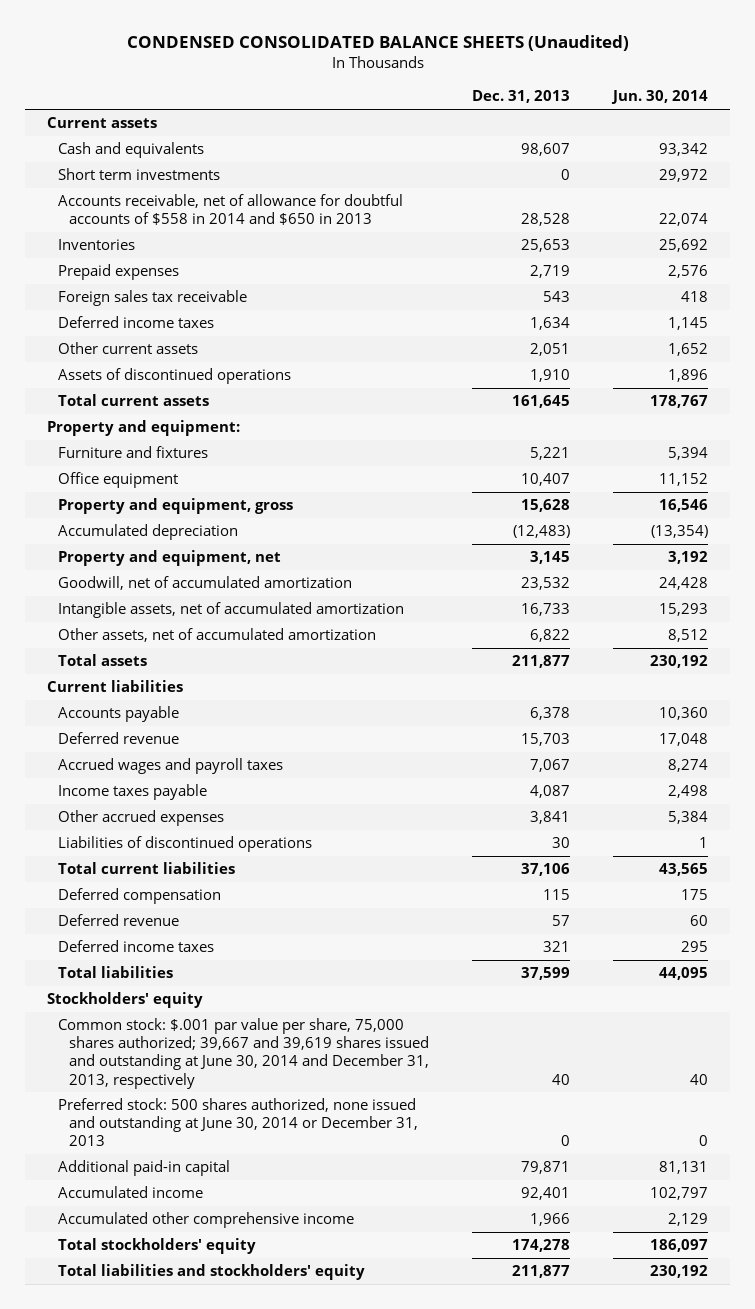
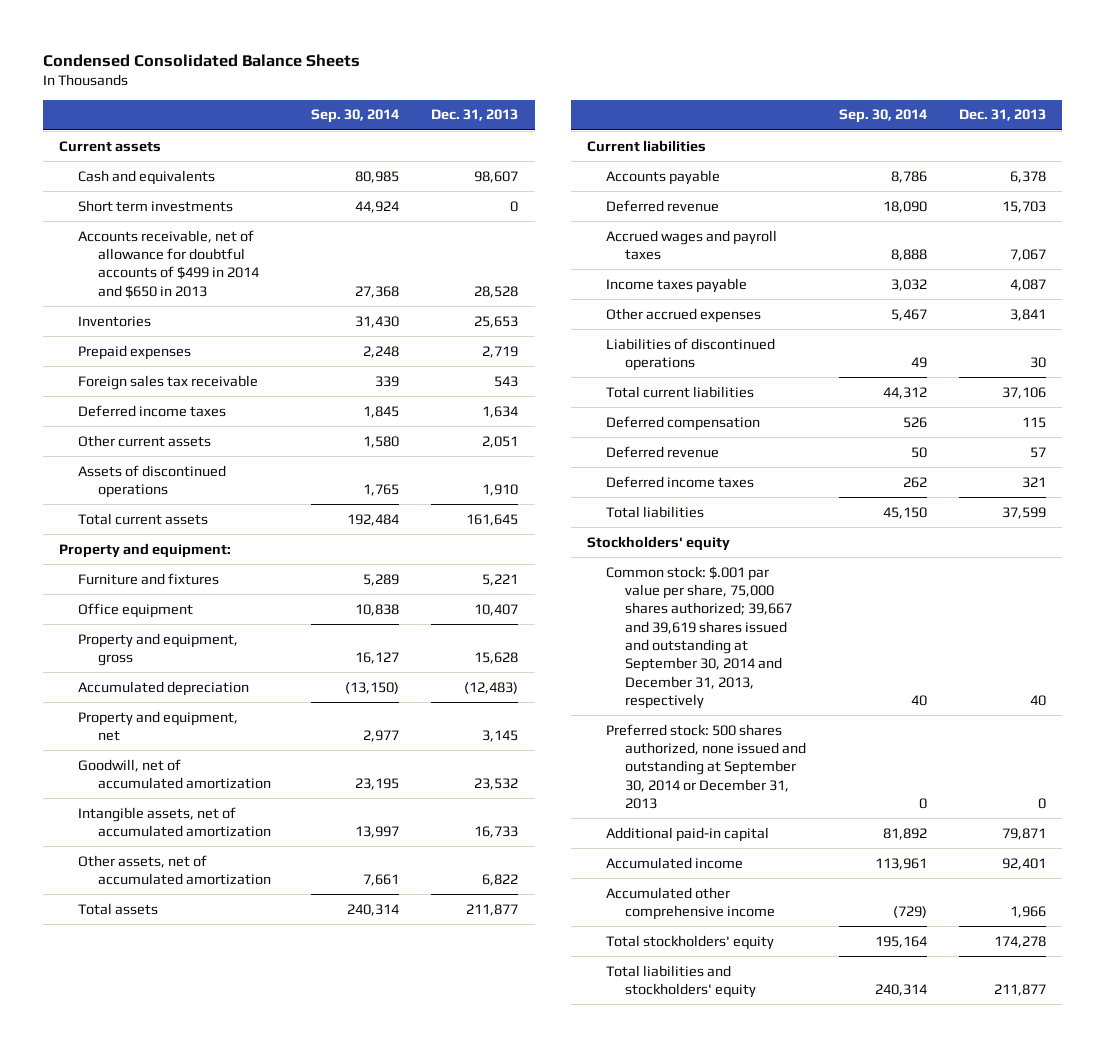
- CONDENSED CONSOLIDATED BALANCE SHEETS (Unaudited)
+ Condensed Consolidated Balance Sheets
- | Dec. 31, 2013 | Jun. 30, 2014
+ | Sep. 30, 2014 | Dec. 31, 2013
- Accounts receivable, net of allowance for doubtful accounts of $558 in 2014 and $650 in 2013 | 28,528 | 22,074
+ Accounts receivable, net of allowance for doubtful accounts of $499 in 2014 and $650 in 2013 | 27,368 | 28,528
- Common stock: $.001 par value per share, 75,000 shares authorized; 39,667 and 39,619 shares issued and outstanding at June 30, 2014 and December 31, 2013, respectively | 40 | 40
- Preferred stock: 500 shares authorized, none issued and outstanding at June 30, 2014 or December 31, 2013 | 0 | 0
+ Common stock: $.001 par value per share, 75,000 shares authorized; 39,667 and 39,619 shares issued and outstanding at September 30, 2014 and December 31, 2013, respectively | 40 | 40
+ Preferred stock: 500 shares authorized, none issued and outstanding at September 30, 2014 or December 31, 2013 | 0 | 0

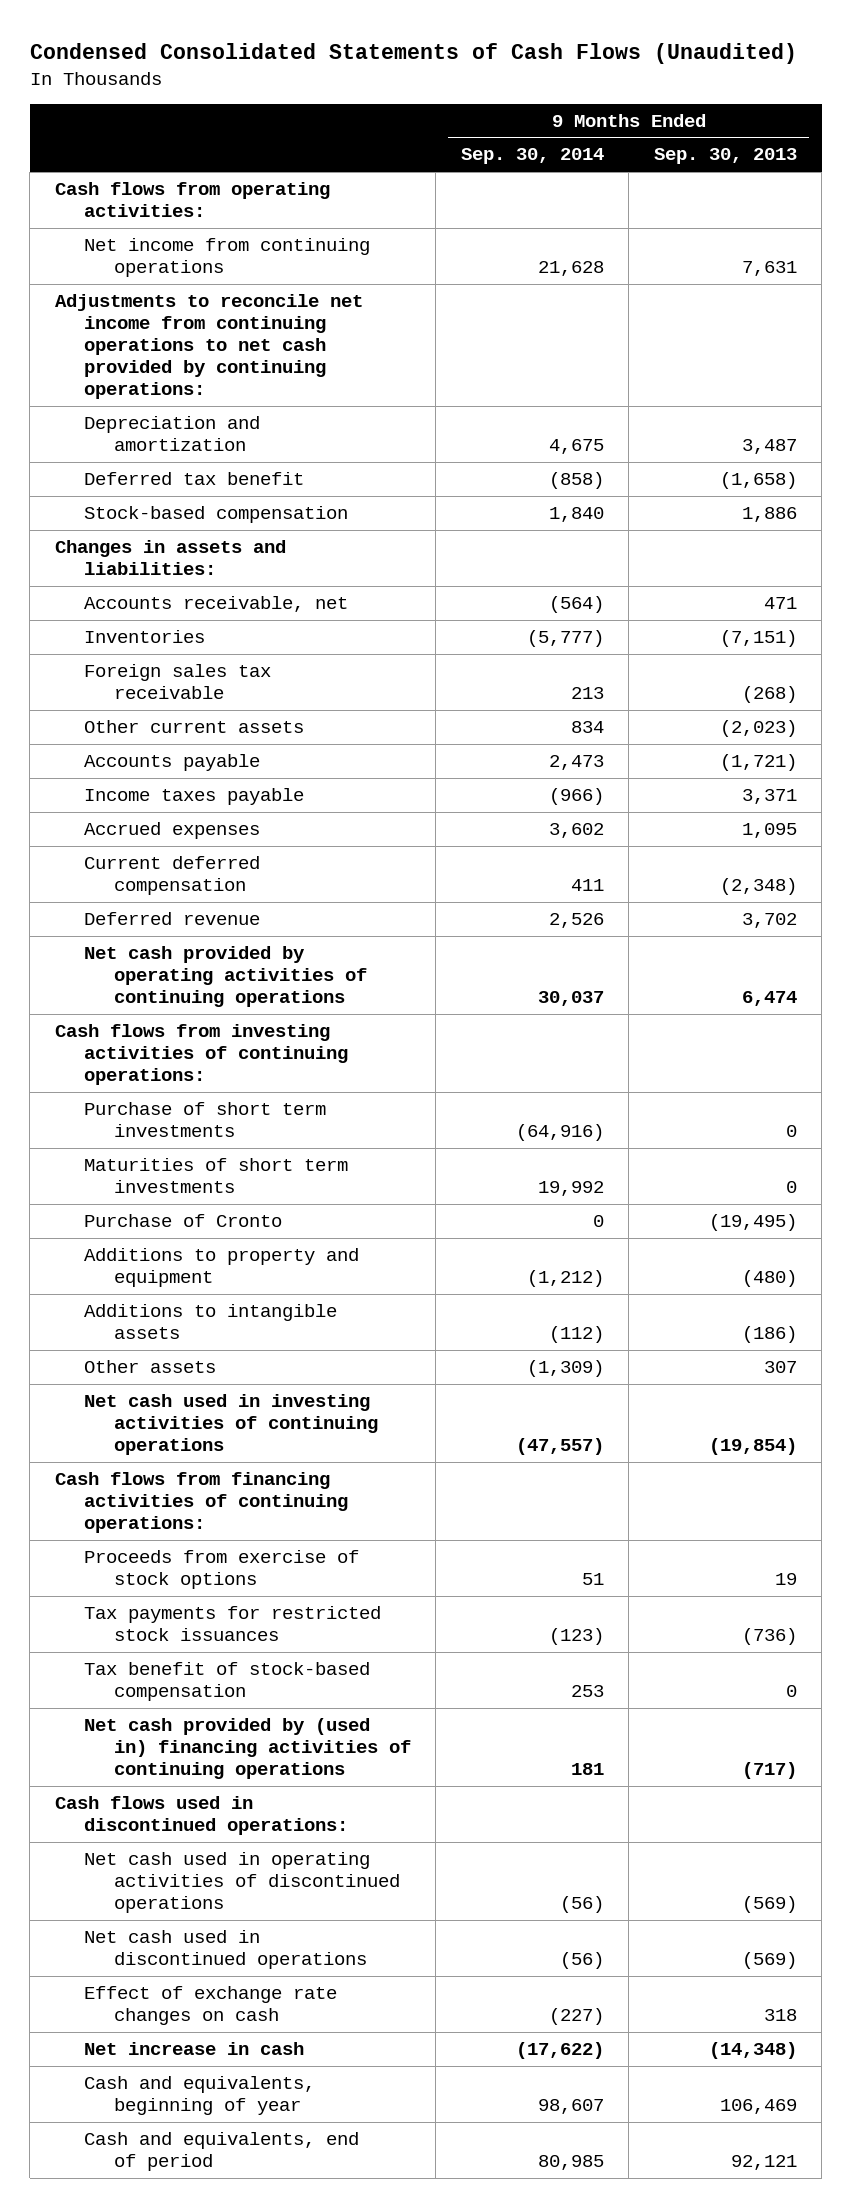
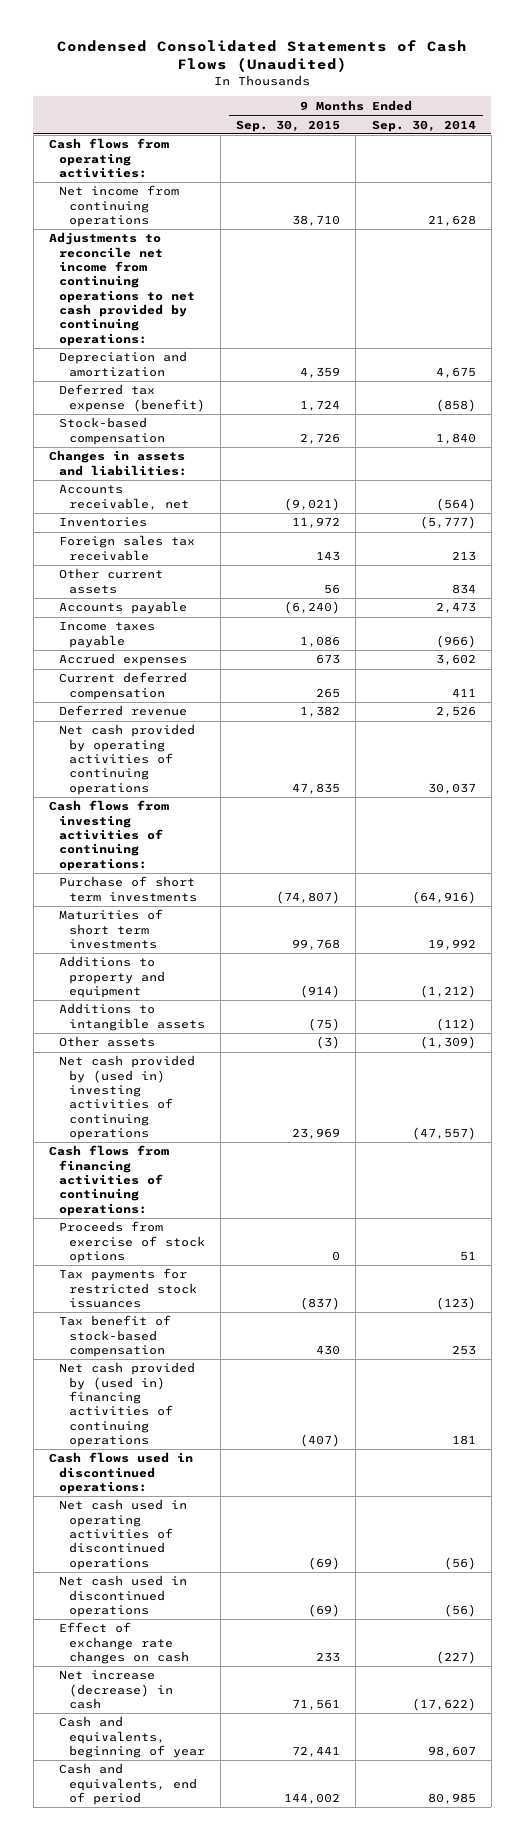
- | 9 Months Ended Sep. 30, 2014 | 9 Months Ended Sep. 30, 2013
+ | 9 Months Ended Sep. 30, 2015 | 9 Months Ended Sep. 30, 2014
- Deferred tax benefit | (858) | (1,658)
+ Deferred tax expense (benefit) | 1,724 | (858)
- Purchase of Cronto | 0 | (19,495)
- Net cash used in investing activities of continuing operations | (47,557) | (19,854)
+ Net cash provided by (used in) investing activities of continuing operations | 23,969 | (47,557)
- Net increase in cash | (17,622) | (14,348)
+ Net increase (decrease) in cash | 71,561 | (17,622)

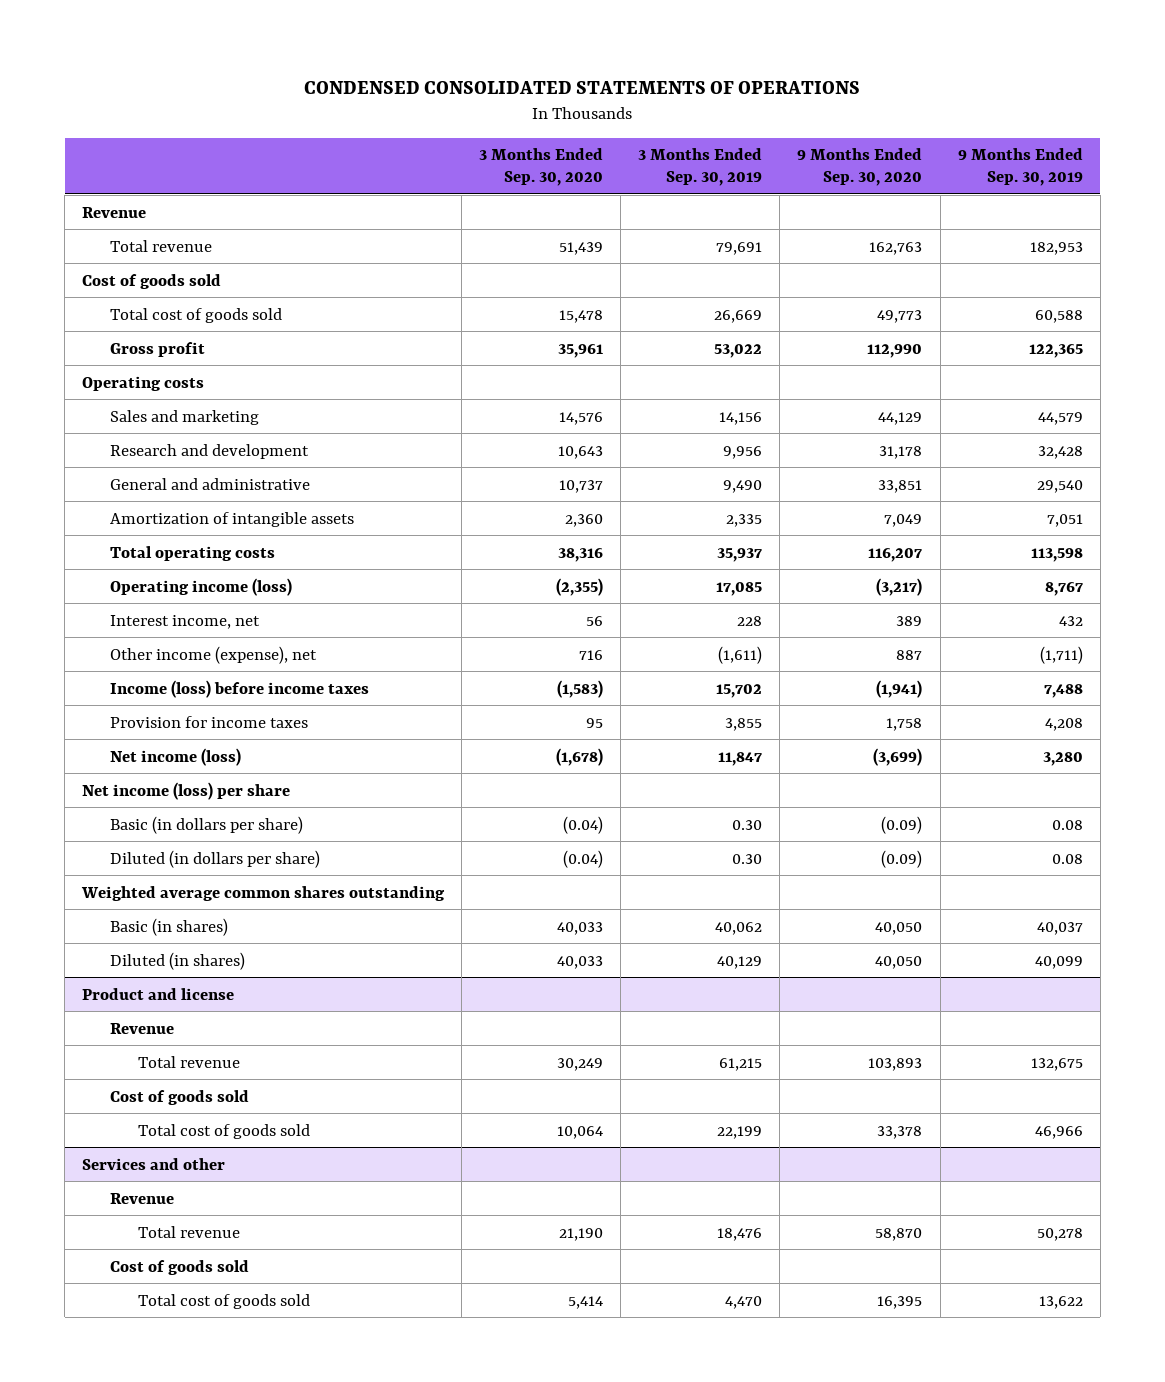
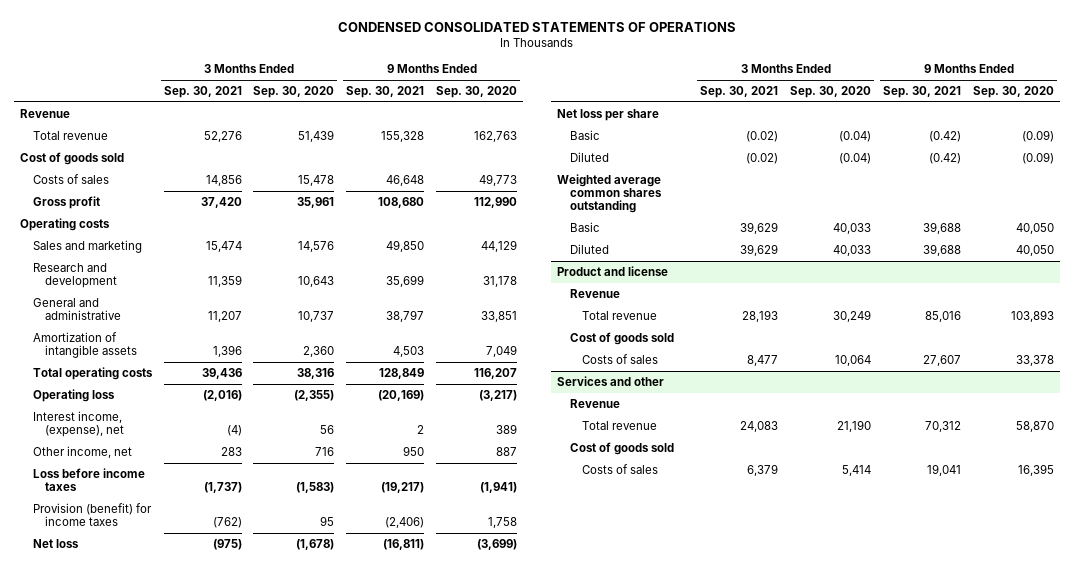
- | 3 Months Ended Sep. 30, 2020 | 3 Months Ended Sep. 30, 2019 | 9 Months Ended Sep. 30, 2020 | 9 Months Ended Sep. 30, 2019
+ | 3 Months Ended Sep. 30, 2021 | 3 Months Ended Sep. 30, 2020 | 9 Months Ended Sep. 30, 2021 | 9 Months Ended Sep. 30, 2020
- Total cost of goods sold | 15,478 | 26,669 | 49,773 | 60,588
+ Costs of sales | 14,856 | 15,478 | 46,648 | 49,773
- Operating income (loss) | (2,355) | 17,085 | (3,217) | 8,767
- Interest income, net | 56 | 228 | 389 | 432
- Other income (expense), net | 716 | (1,611) | 887 | (1,711)
- Income (loss) before income taxes | (1,583) | 15,702 | (1,941) | 7,488
- Provision for income taxes | 95 | 3,855 | 1,758 | 4,208
- Net income (loss) | (1,678) | 11,847 | (3,699) | 3,280
- Net income (loss) per share
- Basic (in dollars per share) | (0.04) | 0.30 | (0.09) | 0.08
- Diluted (in dollars per share) | (0.04) | 0.30 | (0.09) | 0.08
+ Operating loss | (2,016) | (2,355) | (20,169) | (3,217)
+ Interest income, (expense), net | (4) | 56 | 2 | 389
+ Other income, net | 283 | 716 | 950 | 887
+ Loss before income taxes | (1,737) | (1,583) | (19,217) | (1,941)
+ Provision (benefit) for income taxes | (762) | 95 | (2,406) | 1,758
+ Net loss | (975) | (1,678) | (16,811) | (3,699)
+ Net loss per share
+ Basic | (0.02) | (0.04) | (0.42) | (0.09)
+ Diluted | (0.02) | (0.04) | (0.42) | (0.09)
- Basic (in shares) | 40,033 | 40,062 | 40,050 | 40,037
- Diluted (in shares) | 40,033 | 40,129 | 40,050 | 40,099
+ Basic | 39,629 | 40,033 | 39,688 | 40,050
+ Diluted | 39,629 | 40,033 | 39,688 | 40,050
@ Product and license
- Total cost of goods sold | 10,064 | 22,199 | 33,378 | 46,966
+ Costs of sales | 8,477 | 10,064 | 27,607 | 33,378
@ Services and other
- Total cost of goods sold | 5,414 | 4,470 | 16,395 | 13,622
+ Costs of sales | 6,379 | 5,414 | 19,041 | 16,395

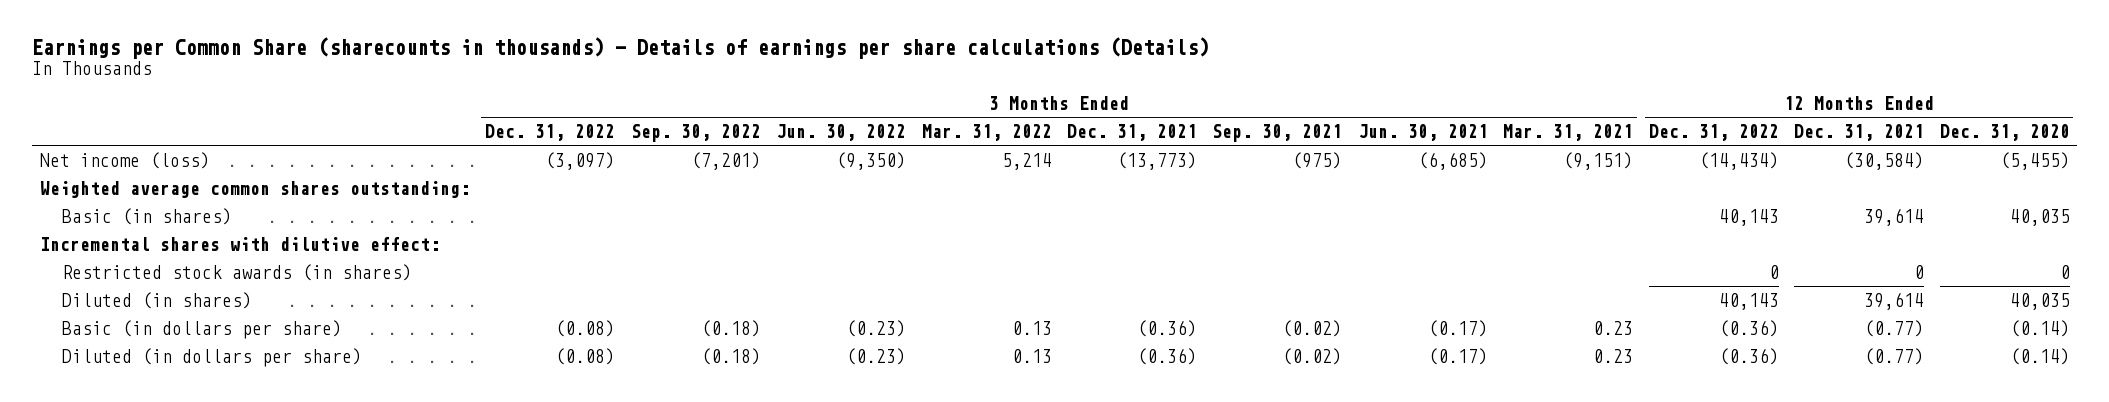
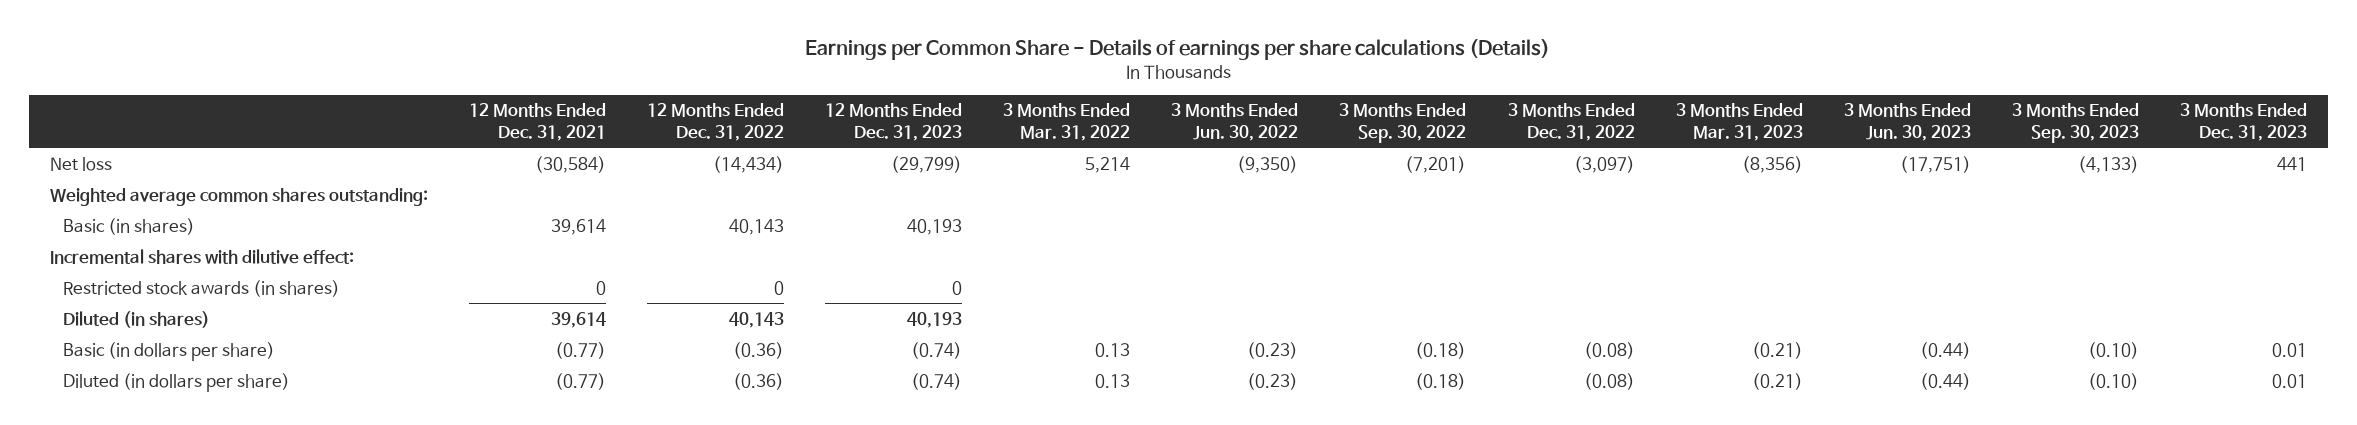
- Earnings per Common Share (sharecounts in thousands) - Details of earnings per share calculations (Details)
+ Earnings per Common Share - Details of earnings per share calculations (Details)
- | 3 Months Ended Dec. 31, 2022 | 3 Months Ended Sep. 30, 2022 | 3 Months Ended Jun. 30, 2022 | 3 Months Ended Mar. 31, 2022 | 3 Months Ended Dec. 31, 2021 | 3 Months Ended Sep. 30, 2021 | 3 Months Ended Jun. 30, 2021 | 3 Months Ended Mar. 31, 2021 | 12 Months Ended Dec. 31, 2022 | 12 Months Ended Dec. 31, 2021 | 12 Months Ended Dec. 31, 2020
+ | 12 Months Ended Dec. 31, 2021 | 12 Months Ended Dec. 31, 2022 | 12 Months Ended Dec. 31, 2023 | 3 Months Ended Mar. 31, 2022 | 3 Months Ended Jun. 30, 2022 | 3 Months Ended Sep. 30, 2022 | 3 Months Ended Dec. 31, 2022 | 3 Months Ended Mar. 31, 2023 | 3 Months Ended Jun. 30, 2023 | 3 Months Ended Sep. 30, 2023 | 3 Months Ended Dec. 31, 2023
- Net income (loss) | (3,097) | (7,201) | (9,350) | 5,214 | (13,773) | (975) | (6,685) | (9,151) | (14,434) | (30,584) | (5,455)
+ Net loss | (30,584) | (14,434) | (29,799) | 5,214 | (9,350) | (7,201) | (3,097) | (8,356) | (17,751) | (4,133) | 441

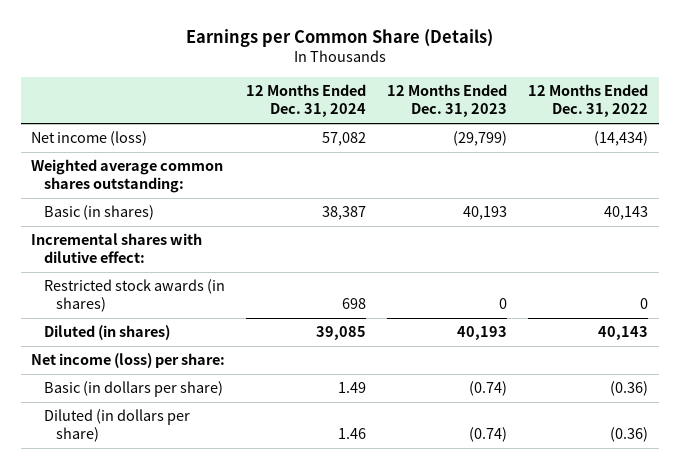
- Earnings per Common Share - Details of earnings per share calculations (Details)
+ Earnings per Common Share (Details)
- | 12 Months Ended Dec. 31, 2021 | 12 Months Ended Dec. 31, 2022 | 12 Months Ended Dec. 31, 2023 | 3 Months Ended Mar. 31, 2022 | 3 Months Ended Jun. 30, 2022 | 3 Months Ended Sep. 30, 2022 | 3 Months Ended Dec. 31, 2022 | 3 Months Ended Mar. 31, 2023 | 3 Months Ended Jun. 30, 2023 | 3 Months Ended Sep. 30, 2023 | 3 Months Ended Dec. 31, 2023
+ | 12 Months Ended Dec. 31, 2024 | 12 Months Ended Dec. 31, 2023 | 12 Months Ended Dec. 31, 2022
- Net loss | (30,584) | (14,434) | (29,799) | 5,214 | (9,350) | (7,201) | (3,097) | (8,356) | (17,751) | (4,133) | 441
+ Net income (loss) | 57,082 | (29,799) | (14,434)
+ Net income (loss) per share:

